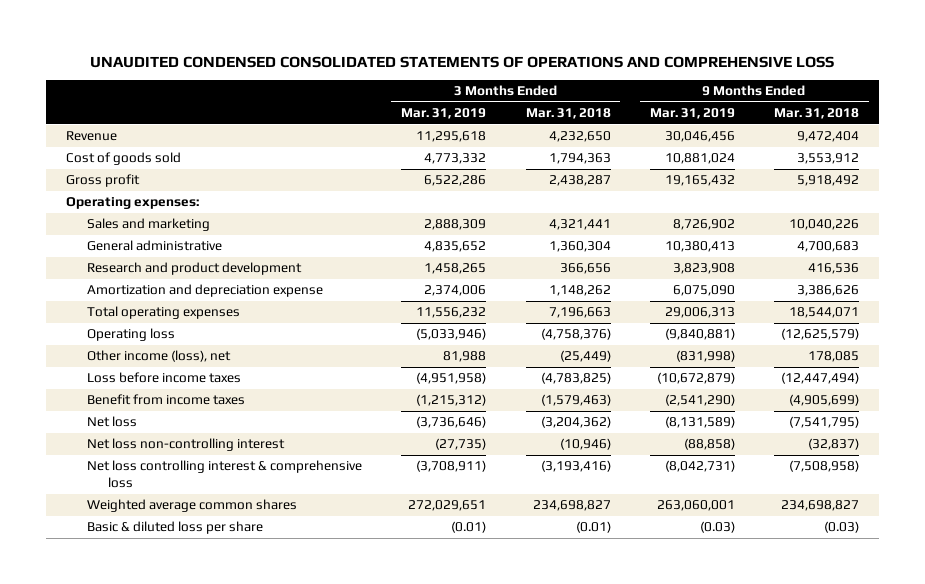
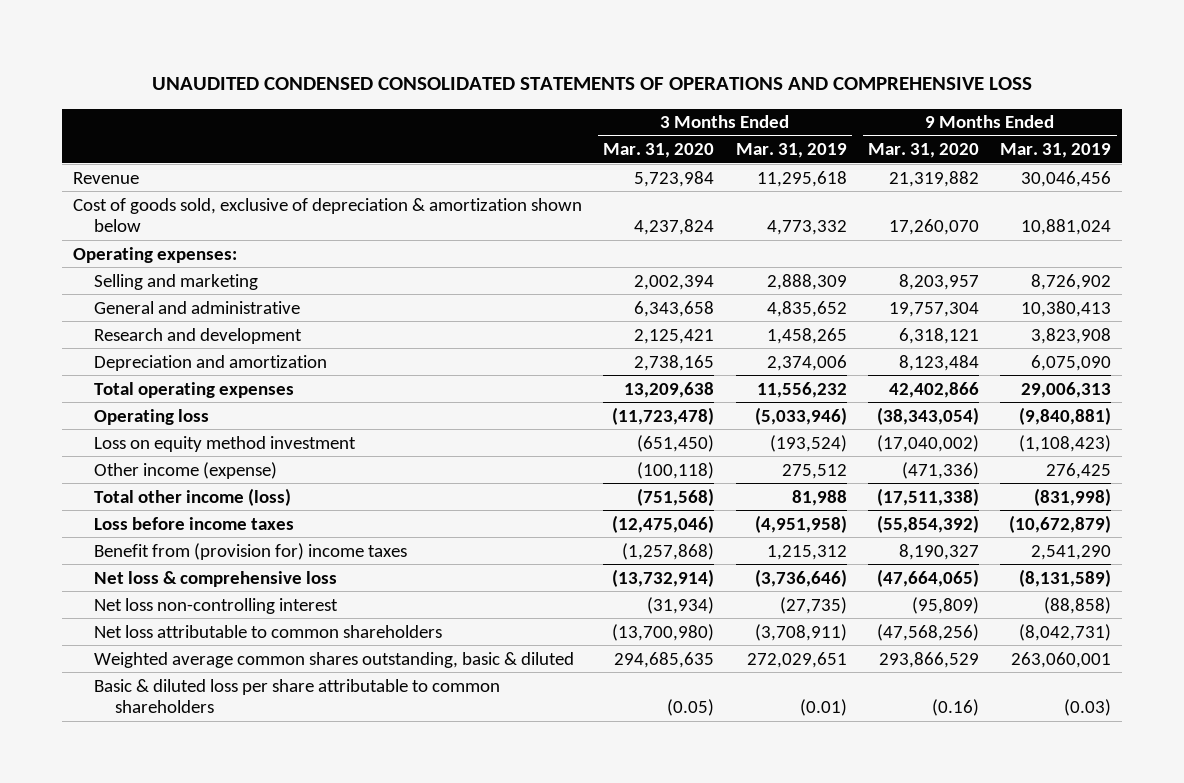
- | 3 Months Ended Mar. 31, 2019 | 3 Months Ended Mar. 31, 2018 | 9 Months Ended Mar. 31, 2019 | 9 Months Ended Mar. 31, 2018
+ | 3 Months Ended Mar. 31, 2020 | 3 Months Ended Mar. 31, 2019 | 9 Months Ended Mar. 31, 2020 | 9 Months Ended Mar. 31, 2019
- Cost of goods sold | 4,773,332 | 1,794,363 | 10,881,024 | 3,553,912
- Gross profit | 6,522,286 | 2,438,287 | 19,165,432 | 5,918,492
+ Cost of goods sold, exclusive of depreciation & amortization shown below | 4,237,824 | 4,773,332 | 17,260,070 | 10,881,024
- Sales and marketing | 2,888,309 | 4,321,441 | 8,726,902 | 10,040,226
- General administrative | 4,835,652 | 1,360,304 | 10,380,413 | 4,700,683
- Research and product development | 1,458,265 | 366,656 | 3,823,908 | 416,536
- Amortization and depreciation expense | 2,374,006 | 1,148,262 | 6,075,090 | 3,386,626
+ Selling and marketing | 2,002,394 | 2,888,309 | 8,203,957 | 8,726,902
+ General and administrative | 6,343,658 | 4,835,652 | 19,757,304 | 10,380,413
+ Research and development | 2,125,421 | 1,458,265 | 6,318,121 | 3,823,908
+ Depreciation and amortization | 2,738,165 | 2,374,006 | 8,123,484 | 6,075,090
- Other income (loss), net | 81,988 | (25,449) | (831,998) | 178,085
+ Loss on equity method investment | (651,450) | (193,524) | (17,040,002) | (1,108,423)
+ Other income (expense) | (100,118) | 275,512 | (471,336) | 276,425
+ Total other income (loss) | (751,568) | 81,988 | (17,511,338) | (831,998)
- Benefit from income taxes | (1,215,312) | (1,579,463) | (2,541,290) | (4,905,699)
- Net loss | (3,736,646) | (3,204,362) | (8,131,589) | (7,541,795)
+ Benefit from (provision for) income taxes | (1,257,868) | 1,215,312 | 8,190,327 | 2,541,290
+ Net loss & comprehensive loss | (13,732,914) | (3,736,646) | (47,664,065) | (8,131,589)
- Net loss controlling interest & comprehensive loss | (3,708,911) | (3,193,416) | (8,042,731) | (7,508,958)
- Weighted average common shares | 272,029,651 | 234,698,827 | 263,060,001 | 234,698,827
- Basic & diluted loss per share | (0.01) | (0.01) | (0.03) | (0.03)
+ Net loss attributable to common shareholders | (13,700,980) | (3,708,911) | (47,568,256) | (8,042,731)
+ Weighted average common shares outstanding, basic & diluted | 294,685,635 | 272,029,651 | 293,866,529 | 263,060,001
+ Basic & diluted loss per share attributable to common shareholders | (0.05) | (0.01) | (0.16) | (0.03)

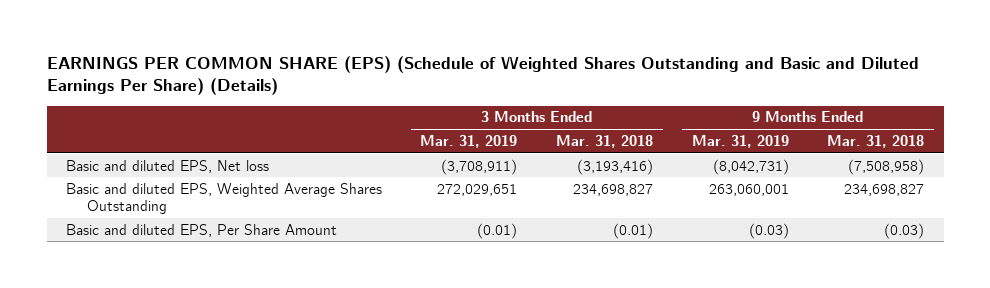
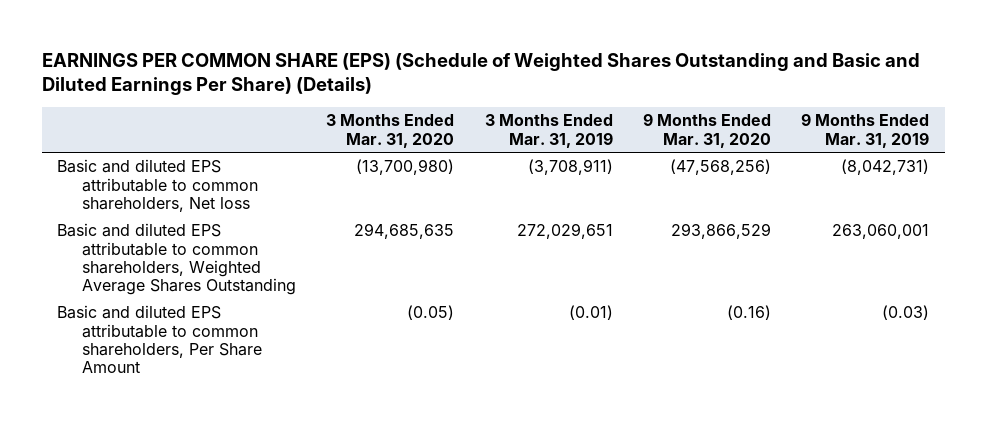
- | 3 Months Ended Mar. 31, 2019 | 3 Months Ended Mar. 31, 2018 | 9 Months Ended Mar. 31, 2019 | 9 Months Ended Mar. 31, 2018
+ | 3 Months Ended Mar. 31, 2020 | 3 Months Ended Mar. 31, 2019 | 9 Months Ended Mar. 31, 2020 | 9 Months Ended Mar. 31, 2019
- Basic and diluted EPS, Net loss | (3,708,911) | (3,193,416) | (8,042,731) | (7,508,958)
- Basic and diluted EPS, Weighted Average Shares Outstanding | 272,029,651 | 234,698,827 | 263,060,001 | 234,698,827
- Basic and diluted EPS, Per Share Amount | (0.01) | (0.01) | (0.03) | (0.03)
+ Basic and diluted EPS attributable to common shareholders, Net loss | (13,700,980) | (3,708,911) | (47,568,256) | (8,042,731)
+ Basic and diluted EPS attributable to common shareholders, Weighted Average Shares Outstanding | 294,685,635 | 272,029,651 | 293,866,529 | 263,060,001
+ Basic and diluted EPS attributable to common shareholders, Per Share Amount | (0.05) | (0.01) | (0.16) | (0.03)

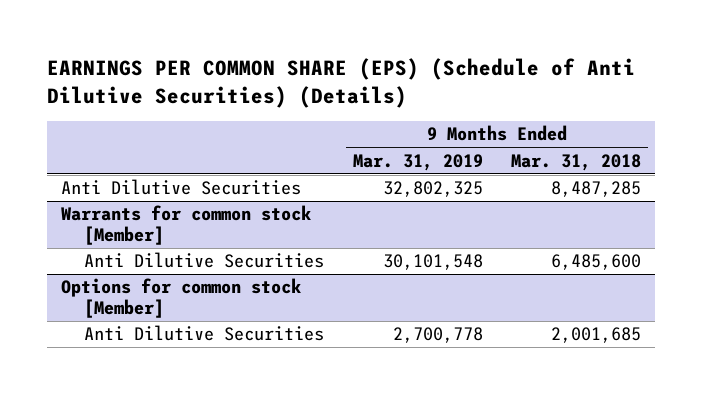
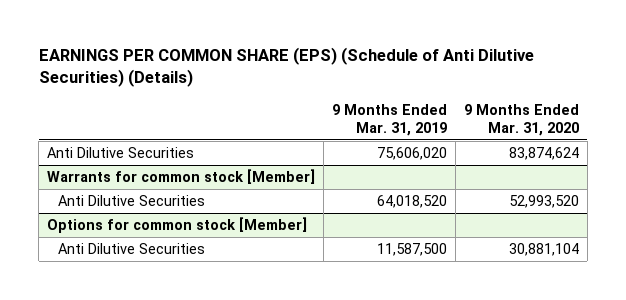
- | 9 Months Ended Mar. 31, 2019 | 9 Months Ended Mar. 31, 2018
+ | 9 Months Ended Mar. 31, 2019 | 9 Months Ended Mar. 31, 2020
- Anti Dilutive Securities | 32,802,325 | 8,487,285
+ Anti Dilutive Securities | 75,606,020 | 83,874,624
@ Warrants for common stock [Member]
- Anti Dilutive Securities | 30,101,548 | 6,485,600
+ Anti Dilutive Securities | 64,018,520 | 52,993,520
@ Options for common stock [Member]
- Anti Dilutive Securities | 2,700,778 | 2,001,685
+ Anti Dilutive Securities | 11,587,500 | 30,881,104

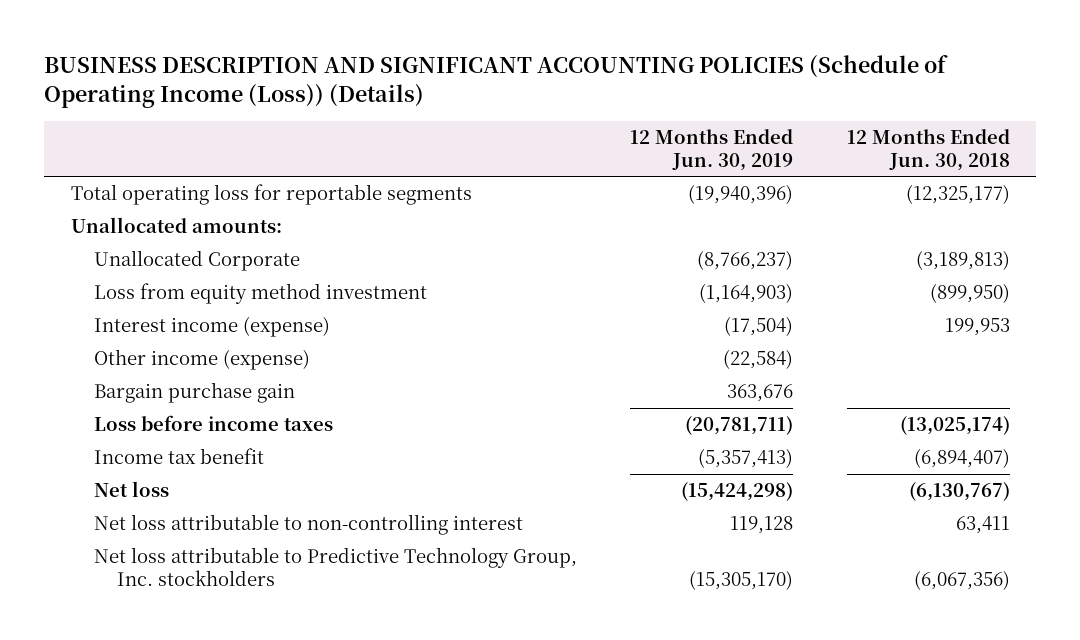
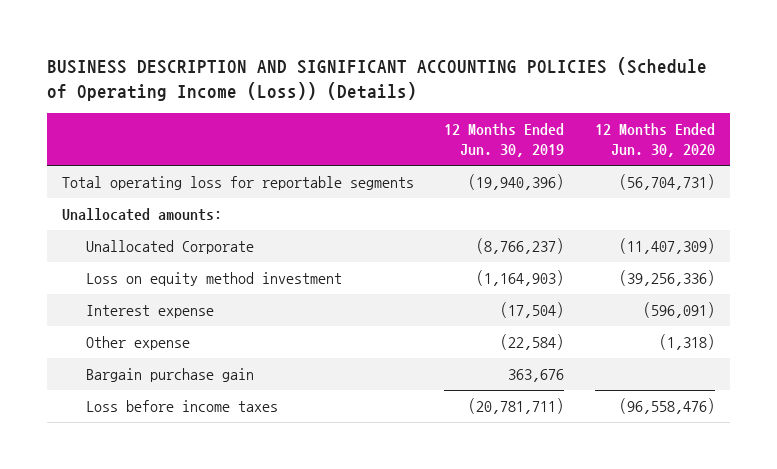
- | 12 Months Ended Jun. 30, 2019 | 12 Months Ended Jun. 30, 2018
+ | 12 Months Ended Jun. 30, 2019 | 12 Months Ended Jun. 30, 2020
- Loss from equity method investment | (1,164,903) | (899,950)
- Interest income (expense) | (17,504) | 199,953
- Other income (expense) | (22,584) |
+ Loss on equity method investment | (1,164,903) | (39,256,336)
+ Interest expense | (17,504) | (596,091)
+ Other expense | (22,584) | (1,318)
- Income tax benefit | (5,357,413) | (6,894,407)
- Net loss | (15,424,298) | (6,130,767)
- Net loss attributable to non-controlling interest | 119,128 | 63,411
- Net loss attributable to Predictive Technology Group, Inc. stockholders | (15,305,170) | (6,067,356)

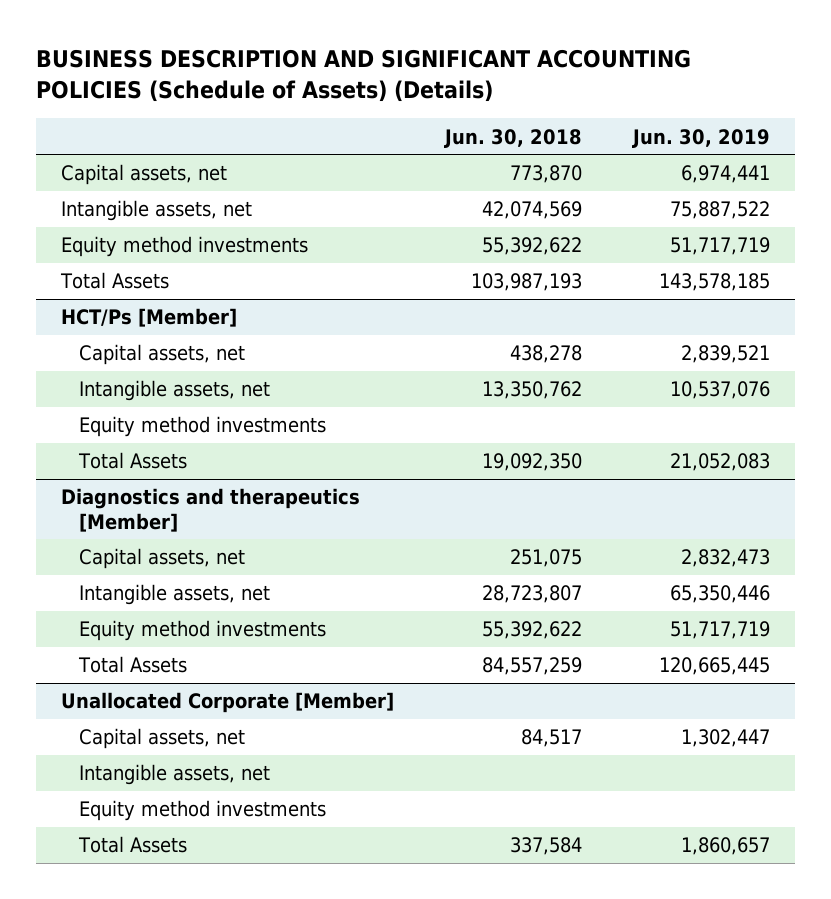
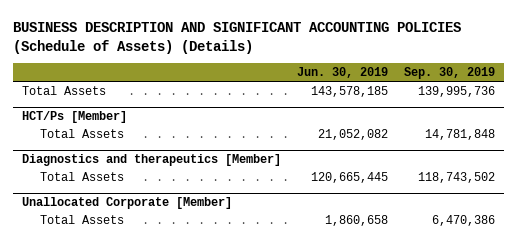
- | Jun. 30, 2018 | Jun. 30, 2019
+ | Jun. 30, 2019 | Sep. 30, 2019
- Capital assets, net | 773,870 | 6,974,441
- Intangible assets, net | 42,074,569 | 75,887,522
- Equity method investments | 55,392,622 | 51,717,719
@ HCT/Ps [Member]
- Capital assets, net | 438,278 | 2,839,521
- Intangible assets, net | 13,350,762 | 10,537,076
- Equity method investments
- Total Assets | 19,092,350 | 21,052,083
+ Total Assets | 21,052,082 | 14,781,848
@ Diagnostics and therapeutics [Member]
- Capital assets, net | 251,075 | 2,832,473
- Intangible assets, net | 28,723,807 | 65,350,446
- Equity method investments | 55,392,622 | 51,717,719
@ Unallocated Corporate [Member]
- Capital assets, net | 84,517 | 1,302,447
- Intangible assets, net
- Equity method investments
- Total Assets | 337,584 | 1,860,657
+ Total Assets | 1,860,658 | 6,470,386

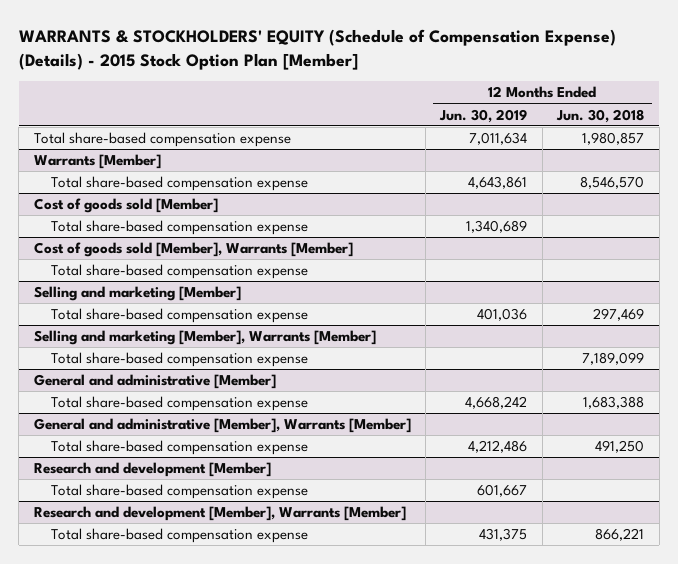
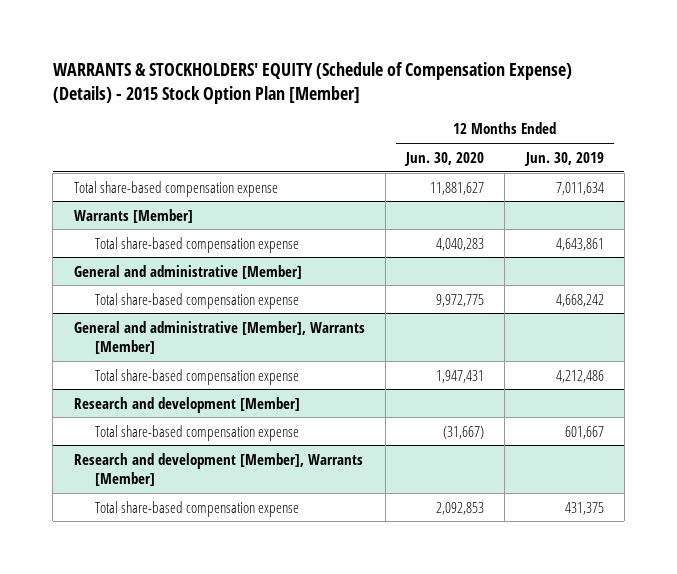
- | 12 Months Ended Jun. 30, 2019 | 12 Months Ended Jun. 30, 2018
+ | 12 Months Ended Jun. 30, 2020 | 12 Months Ended Jun. 30, 2019
- Cost of goods sold [Member]
- Total share-based compensation expense | 1,340,689 |
- Cost of goods sold [Member], Warrants [Member]
- Total share-based compensation expense
- Selling and marketing [Member]
- Total share-based compensation expense | 401,036 | 297,469
- Selling and marketing [Member], Warrants [Member]
- Total share-based compensation expense | | 7,189,099

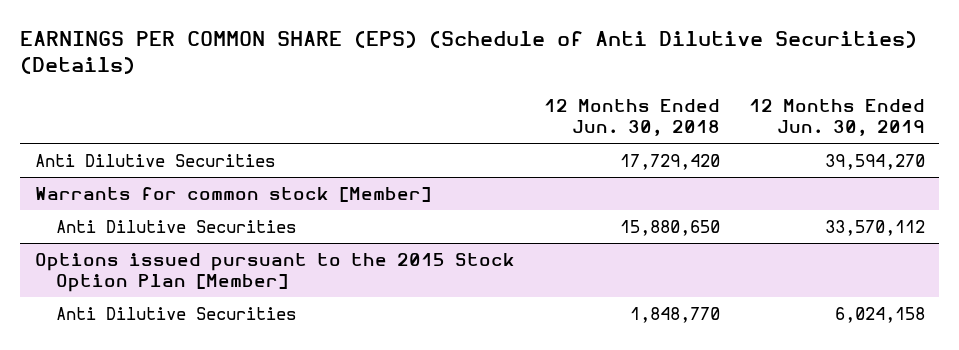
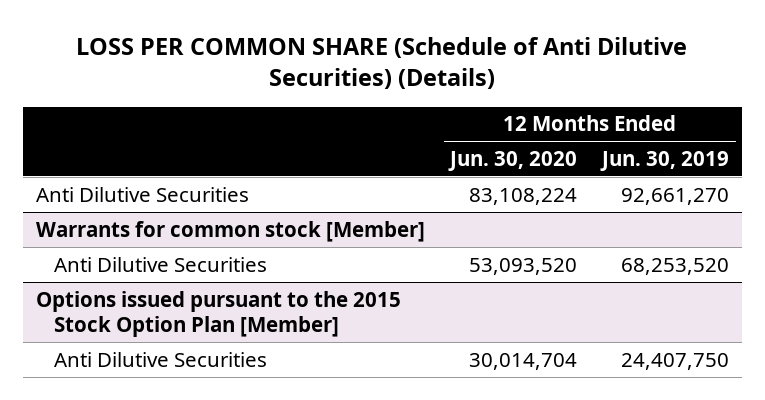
- EARNINGS PER COMMON SHARE (EPS) (Schedule of Anti Dilutive Securities) (Details)
+ LOSS PER COMMON SHARE (Schedule of Anti Dilutive Securities) (Details)
- | 12 Months Ended Jun. 30, 2018 | 12 Months Ended Jun. 30, 2019
+ | 12 Months Ended Jun. 30, 2020 | 12 Months Ended Jun. 30, 2019
- Anti Dilutive Securities | 17,729,420 | 39,594,270
+ Anti Dilutive Securities | 83,108,224 | 92,661,270
@ Warrants for common stock [Member]
- Anti Dilutive Securities | 15,880,650 | 33,570,112
+ Anti Dilutive Securities | 53,093,520 | 68,253,520
@ Options issued pursuant to the 2015 Stock Option Plan [Member]
- Anti Dilutive Securities | 1,848,770 | 6,024,158
+ Anti Dilutive Securities | 30,014,704 | 24,407,750

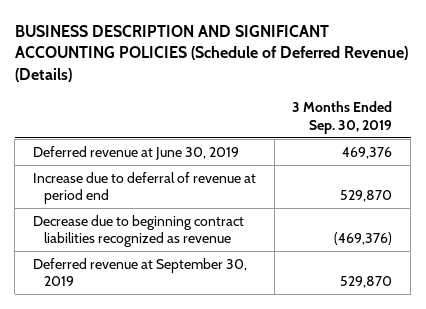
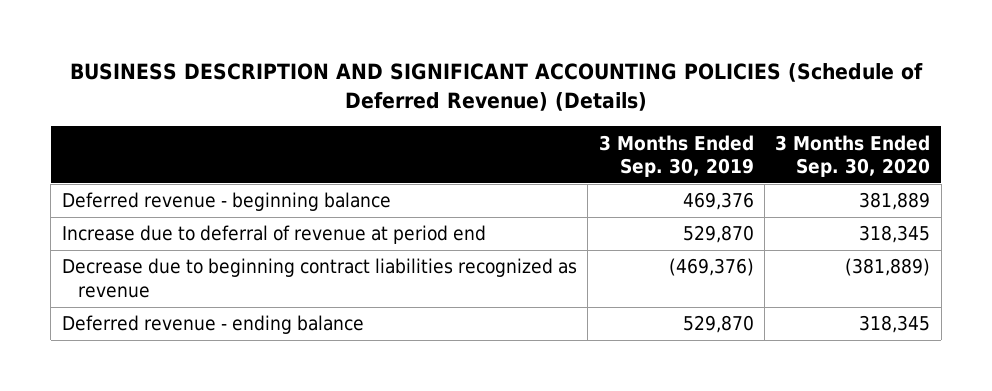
- | 3 Months Ended Sep. 30, 2019
+ | 3 Months Ended Sep. 30, 2019 | 3 Months Ended Sep. 30, 2020
- Deferred revenue at June 30, 2019 | 469,376
+ Deferred revenue - beginning balance | 469,376 | 381,889
- Deferred revenue at September 30, 2019 | 529,870
+ Deferred revenue - ending balance | 529,870 | 318,345

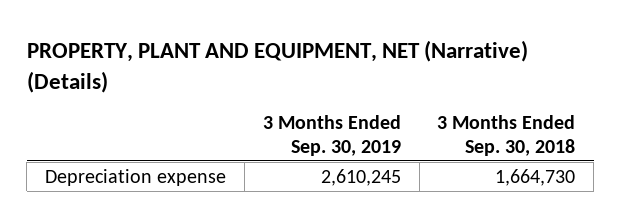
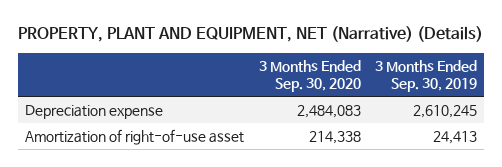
- | 3 Months Ended Sep. 30, 2019 | 3 Months Ended Sep. 30, 2018
+ | 3 Months Ended Sep. 30, 2020 | 3 Months Ended Sep. 30, 2019
+ Amortization of right-of-use asset | 214,338 | 24,413

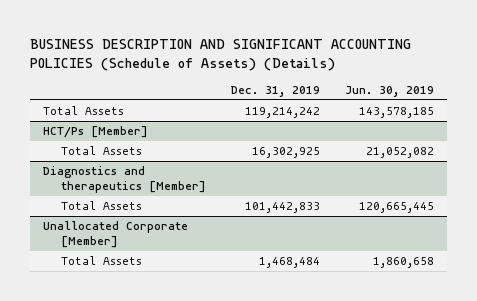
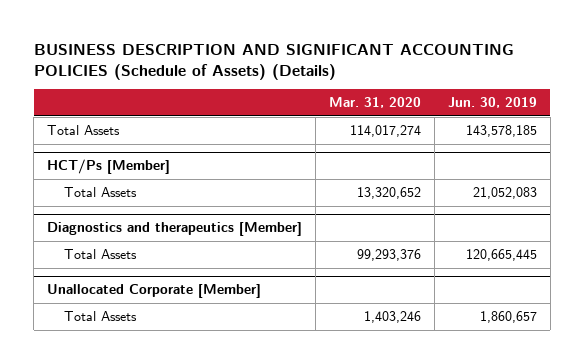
- | Dec. 31, 2019 | Jun. 30, 2019
+ | Mar. 31, 2020 | Jun. 30, 2019
@ HCT/Ps [Member]
- Total Assets | 16,302,925 | 21,052,082
+ Total Assets | 13,320,652 | 21,052,083
@ Unallocated Corporate [Member]
- Total Assets | 1,468,484 | 1,860,658
+ Total Assets | 1,403,246 | 1,860,657

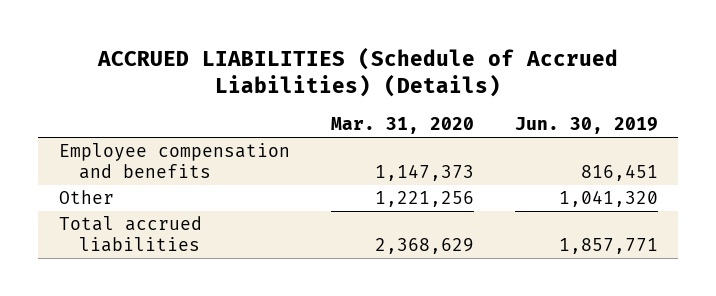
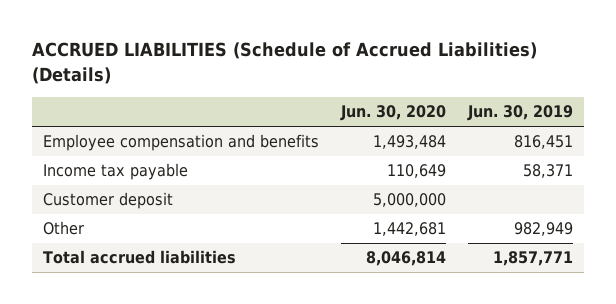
- | Mar. 31, 2020 | Jun. 30, 2019
+ | Jun. 30, 2020 | Jun. 30, 2019
- Other | 1,221,256 | 1,041,320
+ Income tax payable | 110,649 | 58,371
+ Customer deposit | 5,000,000 |
+ Other | 1,442,681 | 982,949

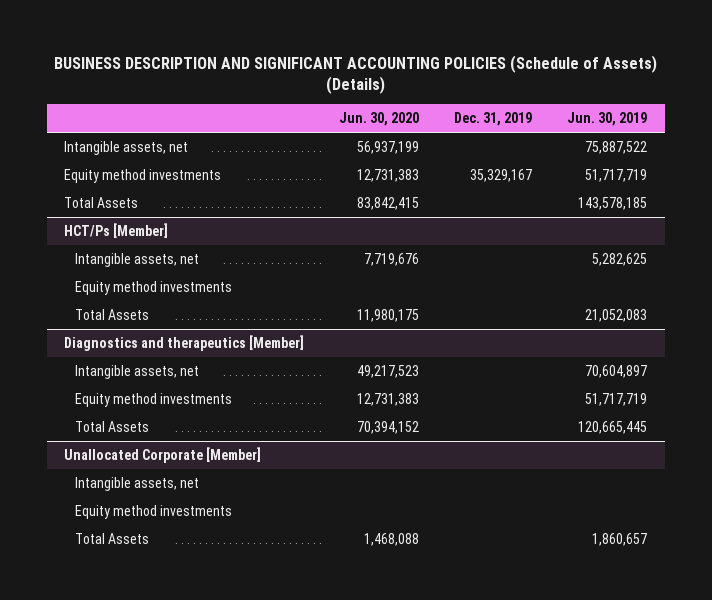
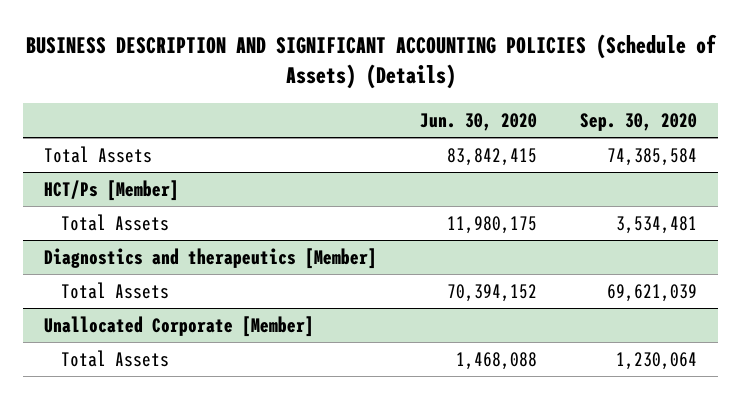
- | Jun. 30, 2020 | Dec. 31, 2019 | Jun. 30, 2019
+ | Jun. 30, 2020 | Sep. 30, 2020
- Intangible assets, net | 56,937,199 | | 75,887,522
- Equity method investments | 12,731,383 | 35,329,167 | 51,717,719
@ HCT/Ps [Member]
- Intangible assets, net | 7,719,676 | | 5,282,625
- Equity method investments
@ Diagnostics and therapeutics [Member]
- Intangible assets, net | 49,217,523 | | 70,604,897
- Equity method investments | 12,731,383 | | 51,717,719
@ Unallocated Corporate [Member]
- Intangible assets, net
- Equity method investments

